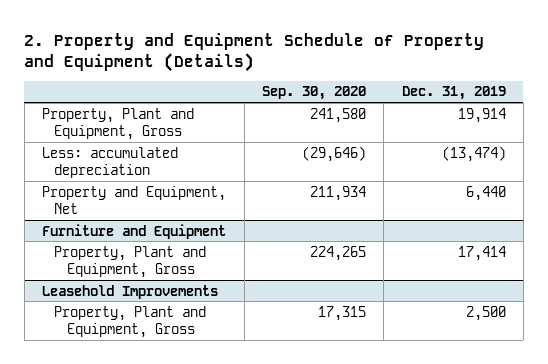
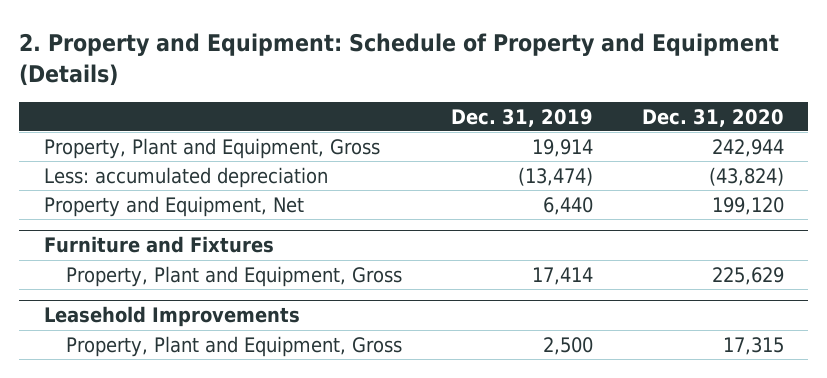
- 2. Property and Equipment Schedule of Property and Equipment (Details)
+ 2. Property and Equipment: Schedule of Property and Equipment (Details)
- | Sep. 30, 2020 | Dec. 31, 2019
+ | Dec. 31, 2019 | Dec. 31, 2020
- Furniture and Equipment
+ Furniture and Fixtures

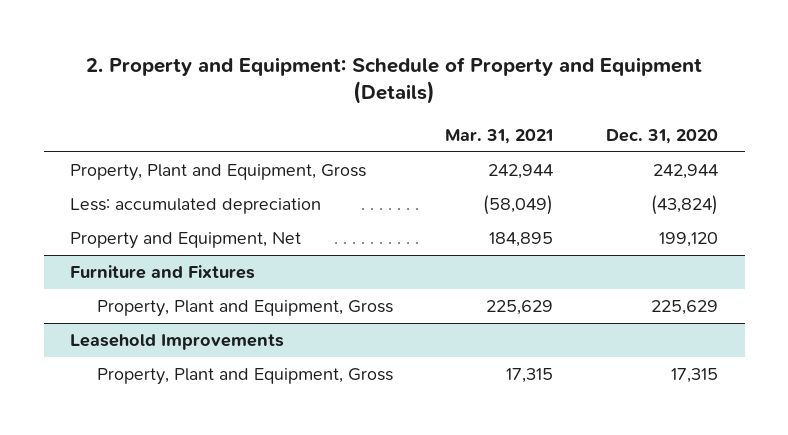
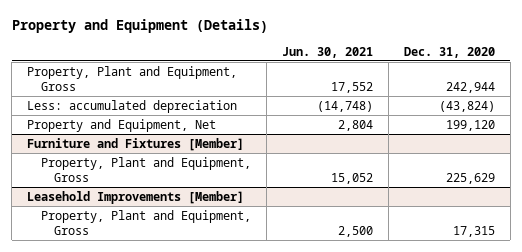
- 2. Property and Equipment: Schedule of Property and Equipment (Details)
+ Property and Equipment (Details)
- | Mar. 31, 2021 | Dec. 31, 2020
+ | Jun. 30, 2021 | Dec. 31, 2020
- Furniture and Fixtures
+ Furniture and Fixtures [Member]
- Leasehold Improvements
+ Leasehold Improvements [Member]

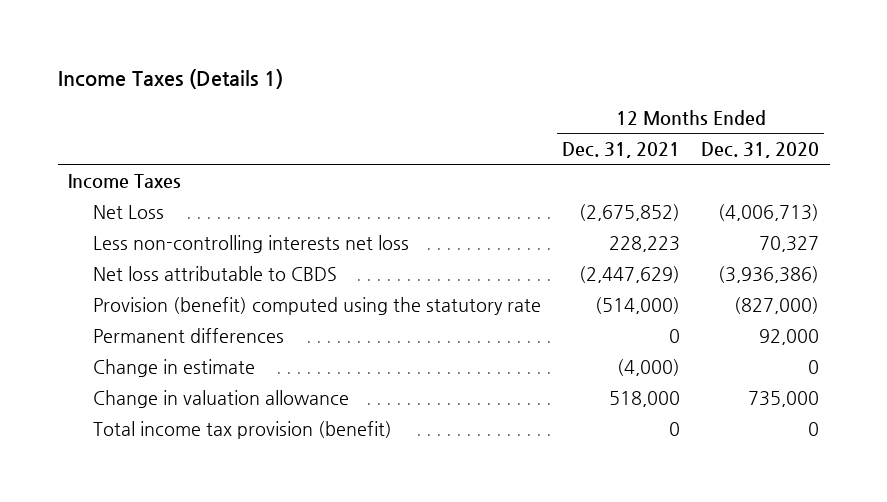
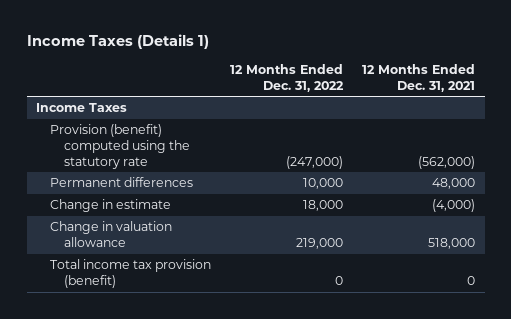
- | 12 Months Ended Dec. 31, 2021 | 12 Months Ended Dec. 31, 2020
+ | 12 Months Ended Dec. 31, 2022 | 12 Months Ended Dec. 31, 2021
- Net Loss | (2,675,852) | (4,006,713)
- Less non-controlling interests net loss | 228,223 | 70,327
- Net loss attributable to CBDS | (2,447,629) | (3,936,386)
- Provision (benefit) computed using the statutory rate | (514,000) | (827,000)
- Permanent differences | 0 | 92,000
+ Provision (benefit) computed using the statutory rate | (247,000) | (562,000)
+ Permanent differences | 10,000 | 48,000

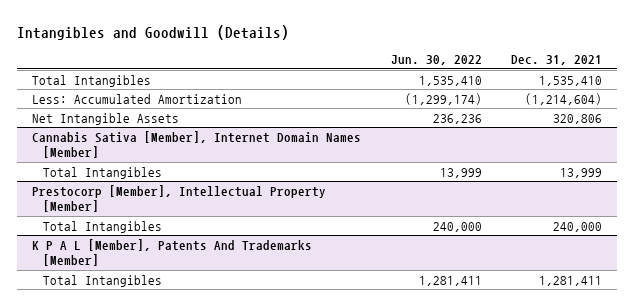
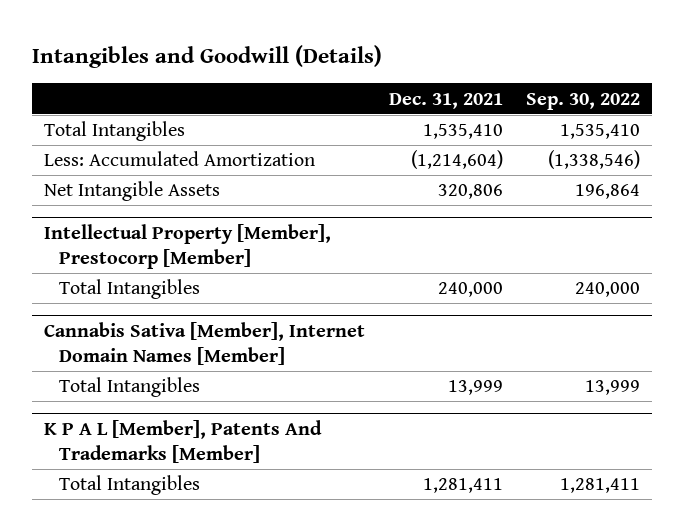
- | Jun. 30, 2022 | Dec. 31, 2021
+ | Dec. 31, 2021 | Sep. 30, 2022
+ Intellectual Property [Member], Prestocorp [Member]
+ Total Intangibles | 240,000 | 240,000
- Prestocorp [Member], Intellectual Property [Member]
- Total Intangibles | 240,000 | 240,000

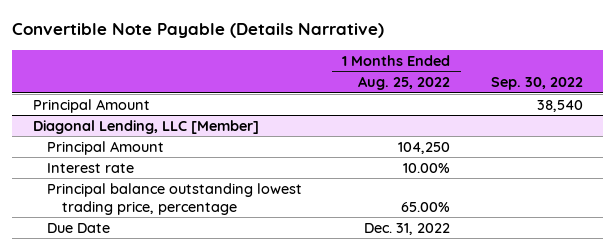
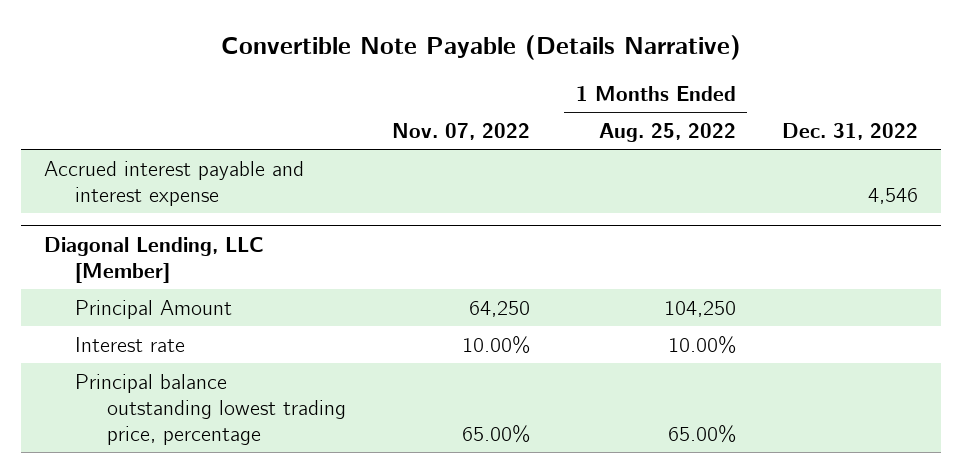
- | 1 Months Ended Aug. 25, 2022 | Sep. 30, 2022
+ | Nov. 07, 2022 | 1 Months Ended Aug. 25, 2022 | Dec. 31, 2022
- Principal Amount | | 38,540
+ Accrued interest payable and interest expense | | | 4,546
@ Diagonal Lending, LLC [Member]
- Due Date | Dec. 31, 2022 |

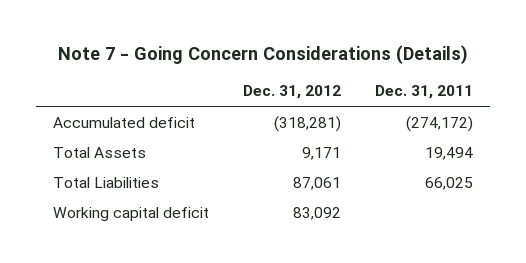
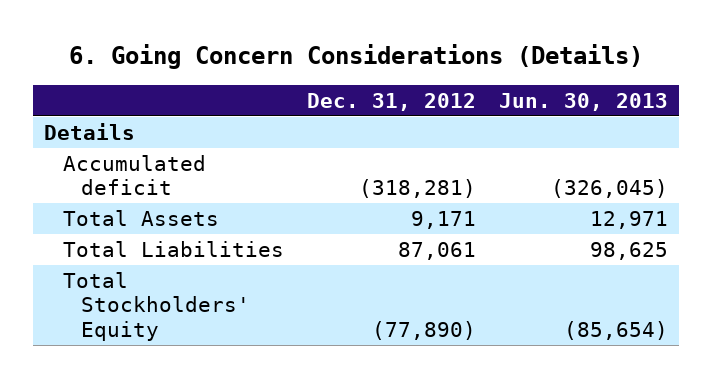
- Note 7 - Going Concern Considerations (Details)
+ 6. Going Concern Considerations (Details)
- | Dec. 31, 2012 | Dec. 31, 2011
+ | Dec. 31, 2012 | Jun. 30, 2013
+ Details
- Working capital deficit | 83,092 |
+ Total Stockholders' Equity | (77,890) | (85,654)

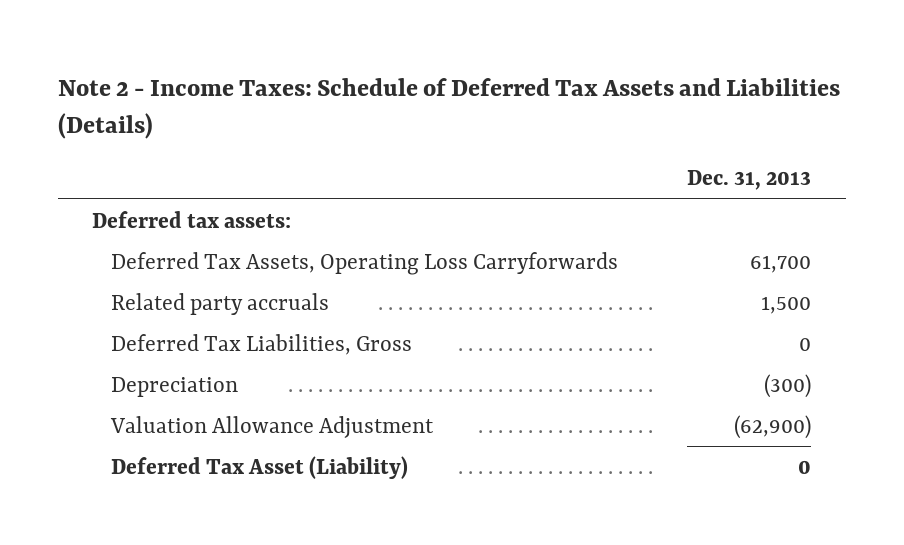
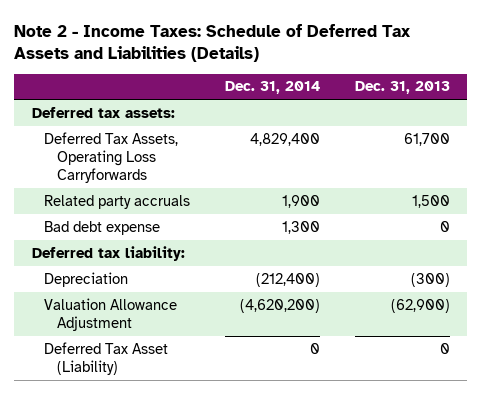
- | Dec. 31, 2013
+ | Dec. 31, 2014 | Dec. 31, 2013
- Deferred Tax Liabilities, Gross | 0
+ Bad debt expense | 1,300 | 0
+ Deferred tax liability:

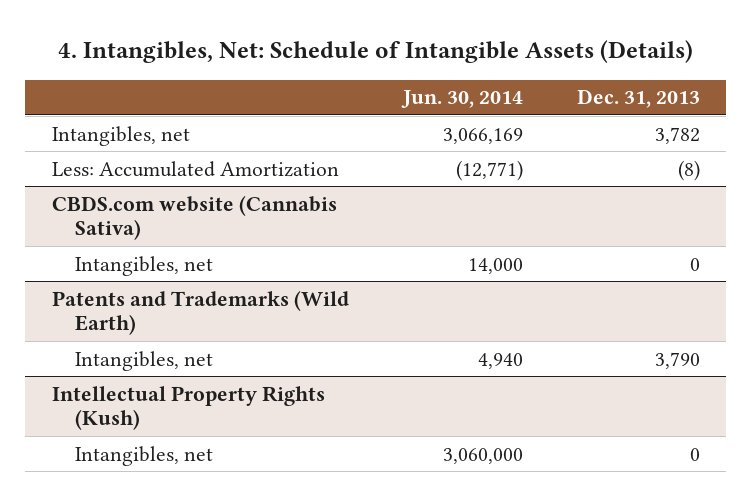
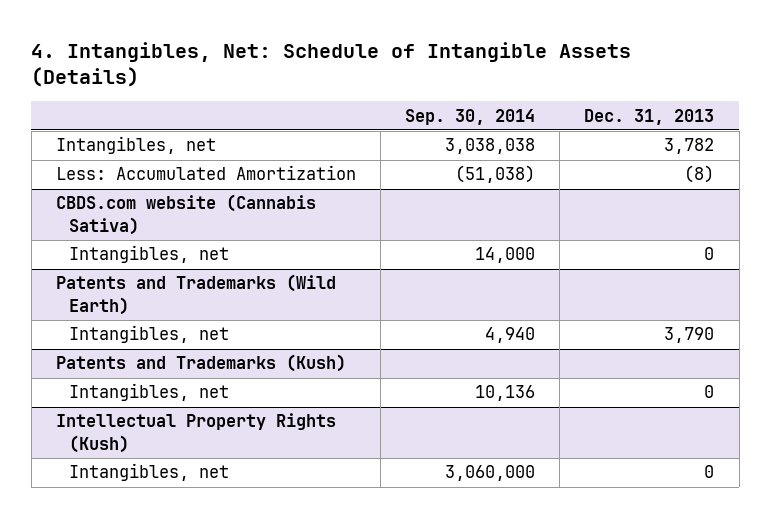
- | Jun. 30, 2014 | Dec. 31, 2013
+ | Sep. 30, 2014 | Dec. 31, 2013
+ Patents and Trademarks (Kush)
+ Intangibles, net | 10,136 | 0

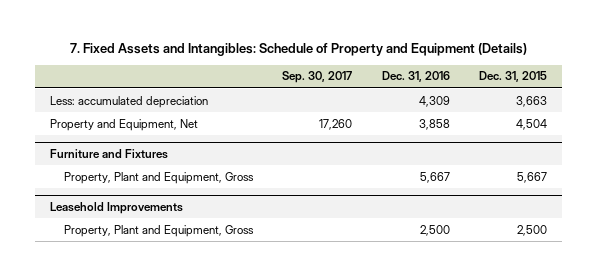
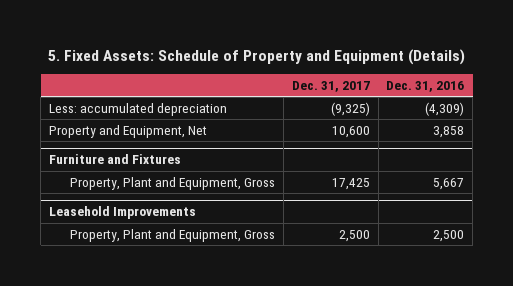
- 7. Fixed Assets and Intangibles: Schedule of Property and Equipment (Details)
+ 5. Fixed Assets: Schedule of Property and Equipment (Details)
- | Sep. 30, 2017 | Dec. 31, 2016 | Dec. 31, 2015
+ | Dec. 31, 2017 | Dec. 31, 2016
- Less: accumulated depreciation | | 4,309 | 3,663
+ Less: accumulated depreciation | (9,325) | (4,309)

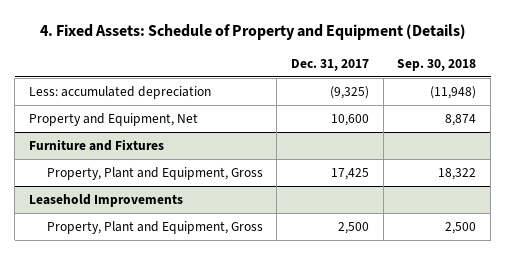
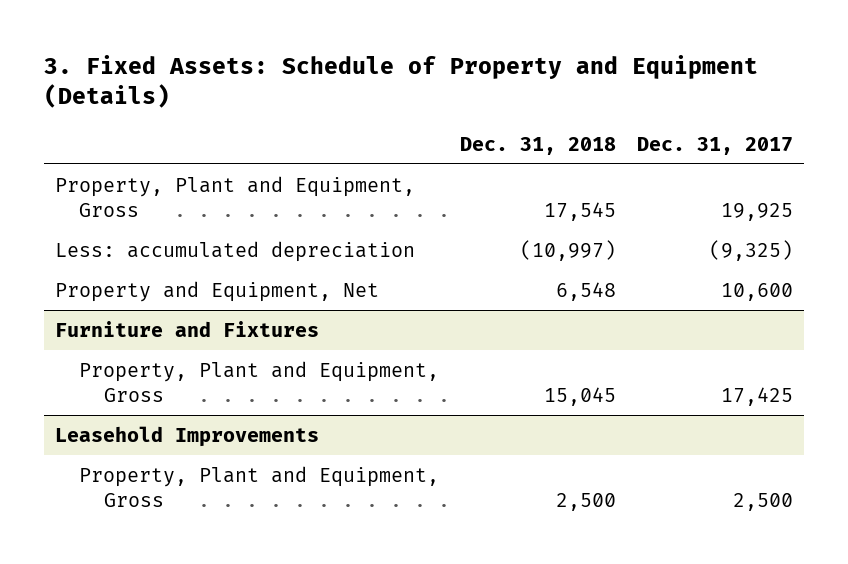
- 4. Fixed Assets: Schedule of Property and Equipment (Details)
+ 3. Fixed Assets: Schedule of Property and Equipment (Details)
- | Dec. 31, 2017 | Sep. 30, 2018
+ | Dec. 31, 2018 | Dec. 31, 2017
+ Property, Plant and Equipment, Gross | 17,545 | 19,925

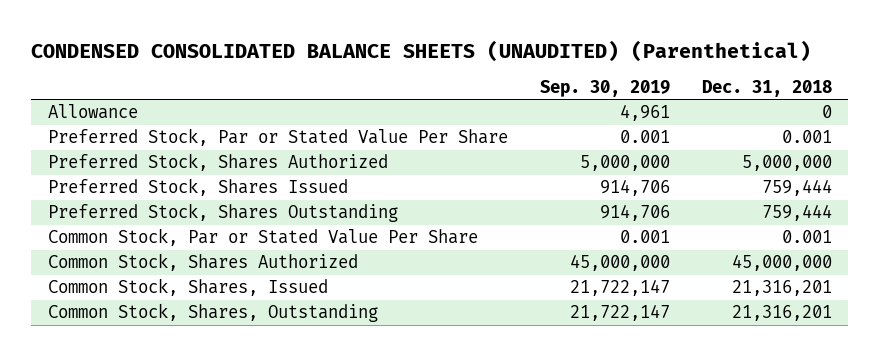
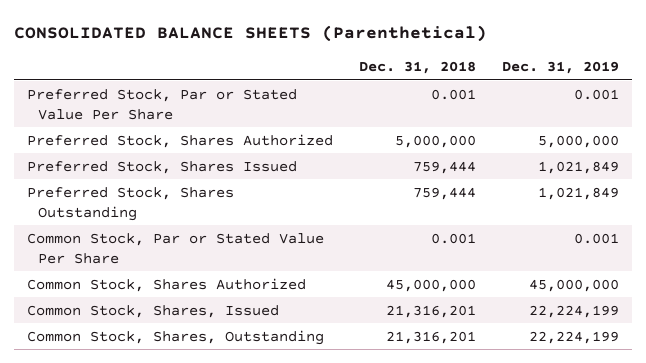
- CONDENSED CONSOLIDATED BALANCE SHEETS (UNAUDITED) (Parenthetical)
+ CONSOLIDATED BALANCE SHEETS (Parenthetical)
- | Sep. 30, 2019 | Dec. 31, 2018
+ | Dec. 31, 2018 | Dec. 31, 2019
- Allowance | 4,961 | 0

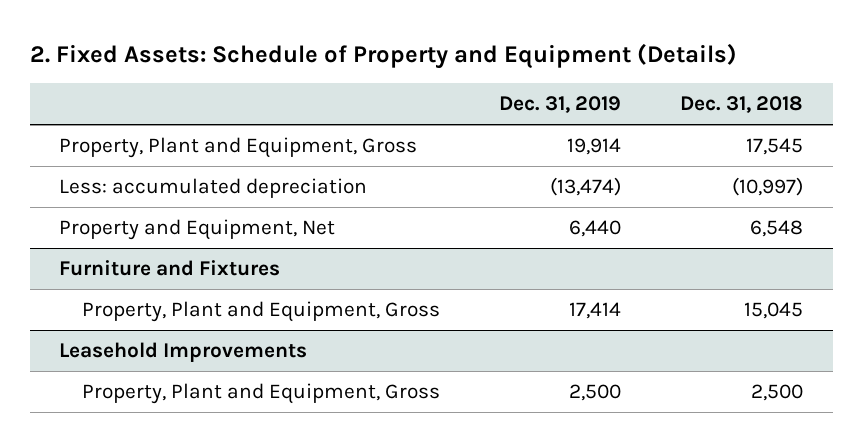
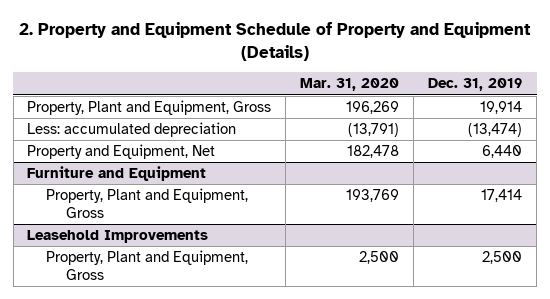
- 2. Fixed Assets: Schedule of Property and Equipment (Details)
+ 2. Property and Equipment Schedule of Property and Equipment (Details)
- | Dec. 31, 2019 | Dec. 31, 2018
+ | Mar. 31, 2020 | Dec. 31, 2019
- Furniture and Fixtures
+ Furniture and Equipment

